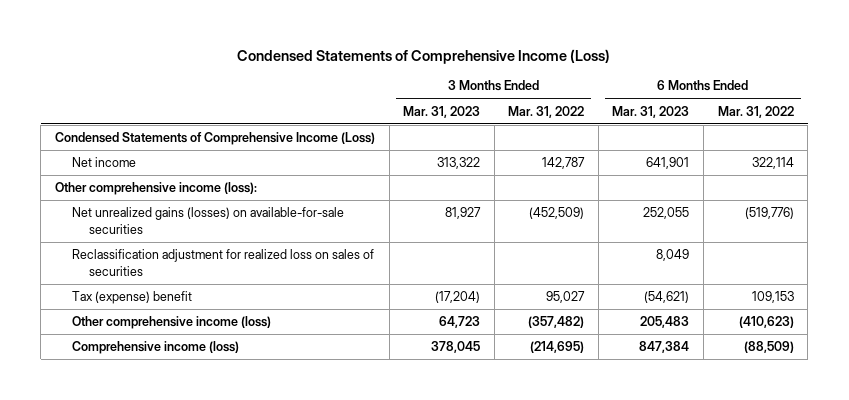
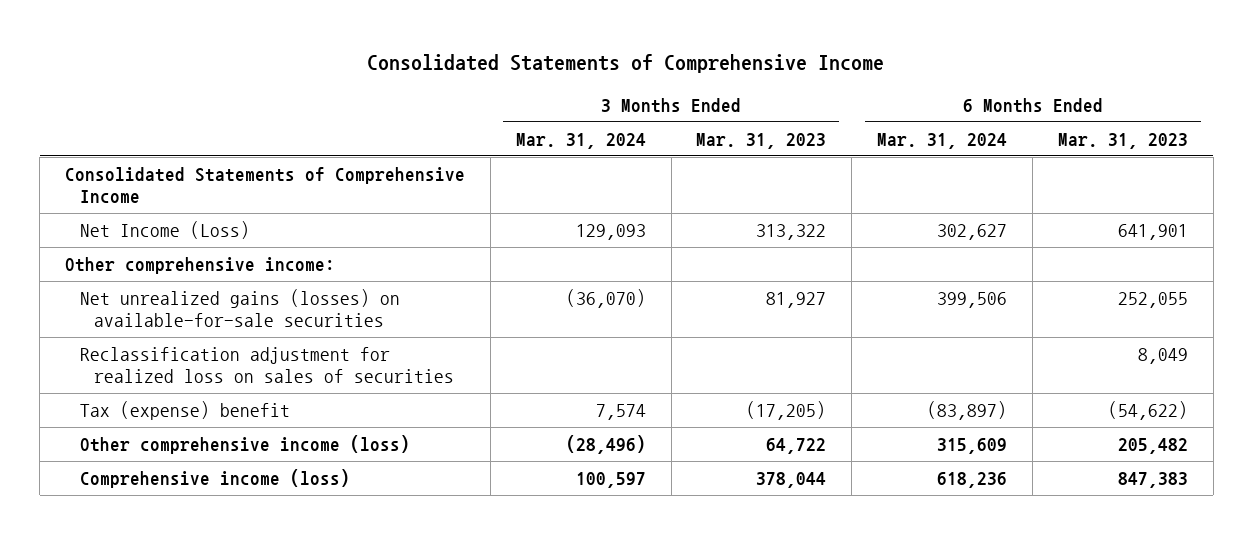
- Condensed Statements of Comprehensive Income (Loss)
+ Consolidated Statements of Comprehensive Income
- | 3 Months Ended Mar. 31, 2023 | 3 Months Ended Mar. 31, 2022 | 6 Months Ended Mar. 31, 2023 | 6 Months Ended Mar. 31, 2022
+ | 3 Months Ended Mar. 31, 2024 | 3 Months Ended Mar. 31, 2023 | 6 Months Ended Mar. 31, 2024 | 6 Months Ended Mar. 31, 2023
- Condensed Statements of Comprehensive Income (Loss)
- Net income | 313,322 | 142,787 | 641,901 | 322,114
- Other comprehensive income (loss):
+ Consolidated Statements of Comprehensive Income
+ Net Income (Loss) | 129,093 | 313,322 | 302,627 | 641,901
+ Other comprehensive income:
- Tax (expense) benefit | (17,204) | 95,027 | (54,621) | 109,153
- Other comprehensive income (loss) | 64,723 | (357,482) | 205,483 | (410,623)
- Comprehensive income (loss) | 378,045 | (214,695) | 847,384 | (88,509)
+ Tax (expense) benefit | 7,574 | (17,205) | (83,897) | (54,622)
+ Other comprehensive income (loss) | (28,496) | 64,722 | 315,609 | 205,482
+ Comprehensive income (loss) | 100,597 | 378,044 | 618,236 | 847,383

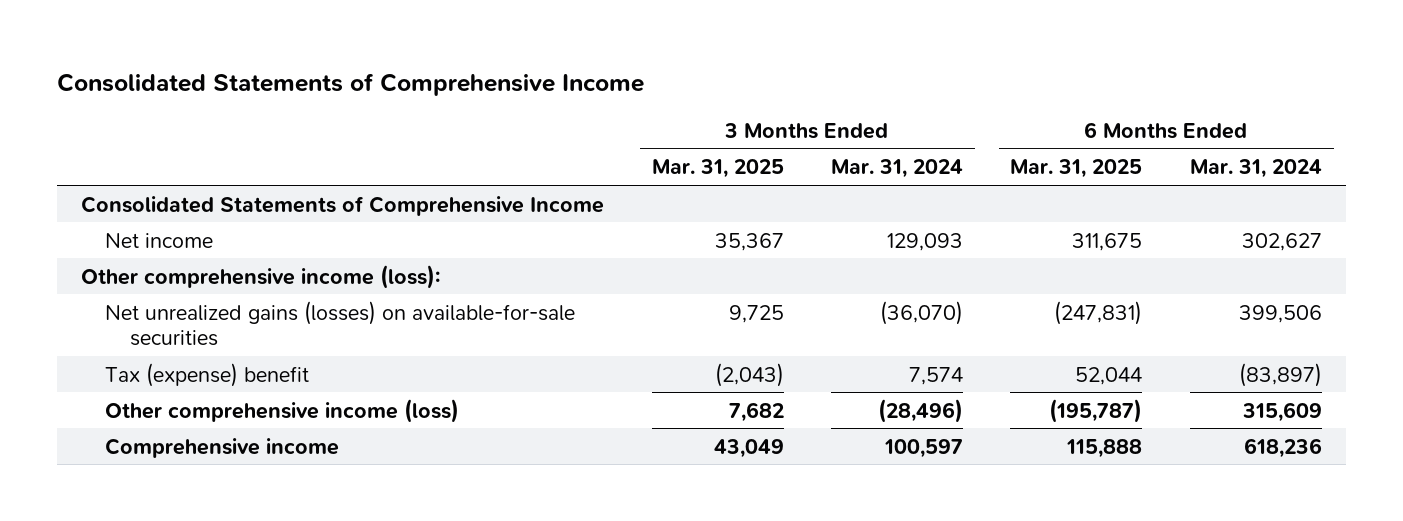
- | 3 Months Ended Mar. 31, 2024 | 3 Months Ended Mar. 31, 2023 | 6 Months Ended Mar. 31, 2024 | 6 Months Ended Mar. 31, 2023
+ | 3 Months Ended Mar. 31, 2025 | 3 Months Ended Mar. 31, 2024 | 6 Months Ended Mar. 31, 2025 | 6 Months Ended Mar. 31, 2024
- Net Income (Loss) | 129,093 | 313,322 | 302,627 | 641,901
- Other comprehensive income:
+ Net income | 35,367 | 129,093 | 311,675 | 302,627
+ Other comprehensive income (loss):
- Reclassification adjustment for realized loss on sales of securities | | | | 8,049
- Comprehensive income (loss) | 100,597 | 378,044 | 618,236 | 847,383
+ Comprehensive income | 43,049 | 100,597 | 115,888 | 618,236

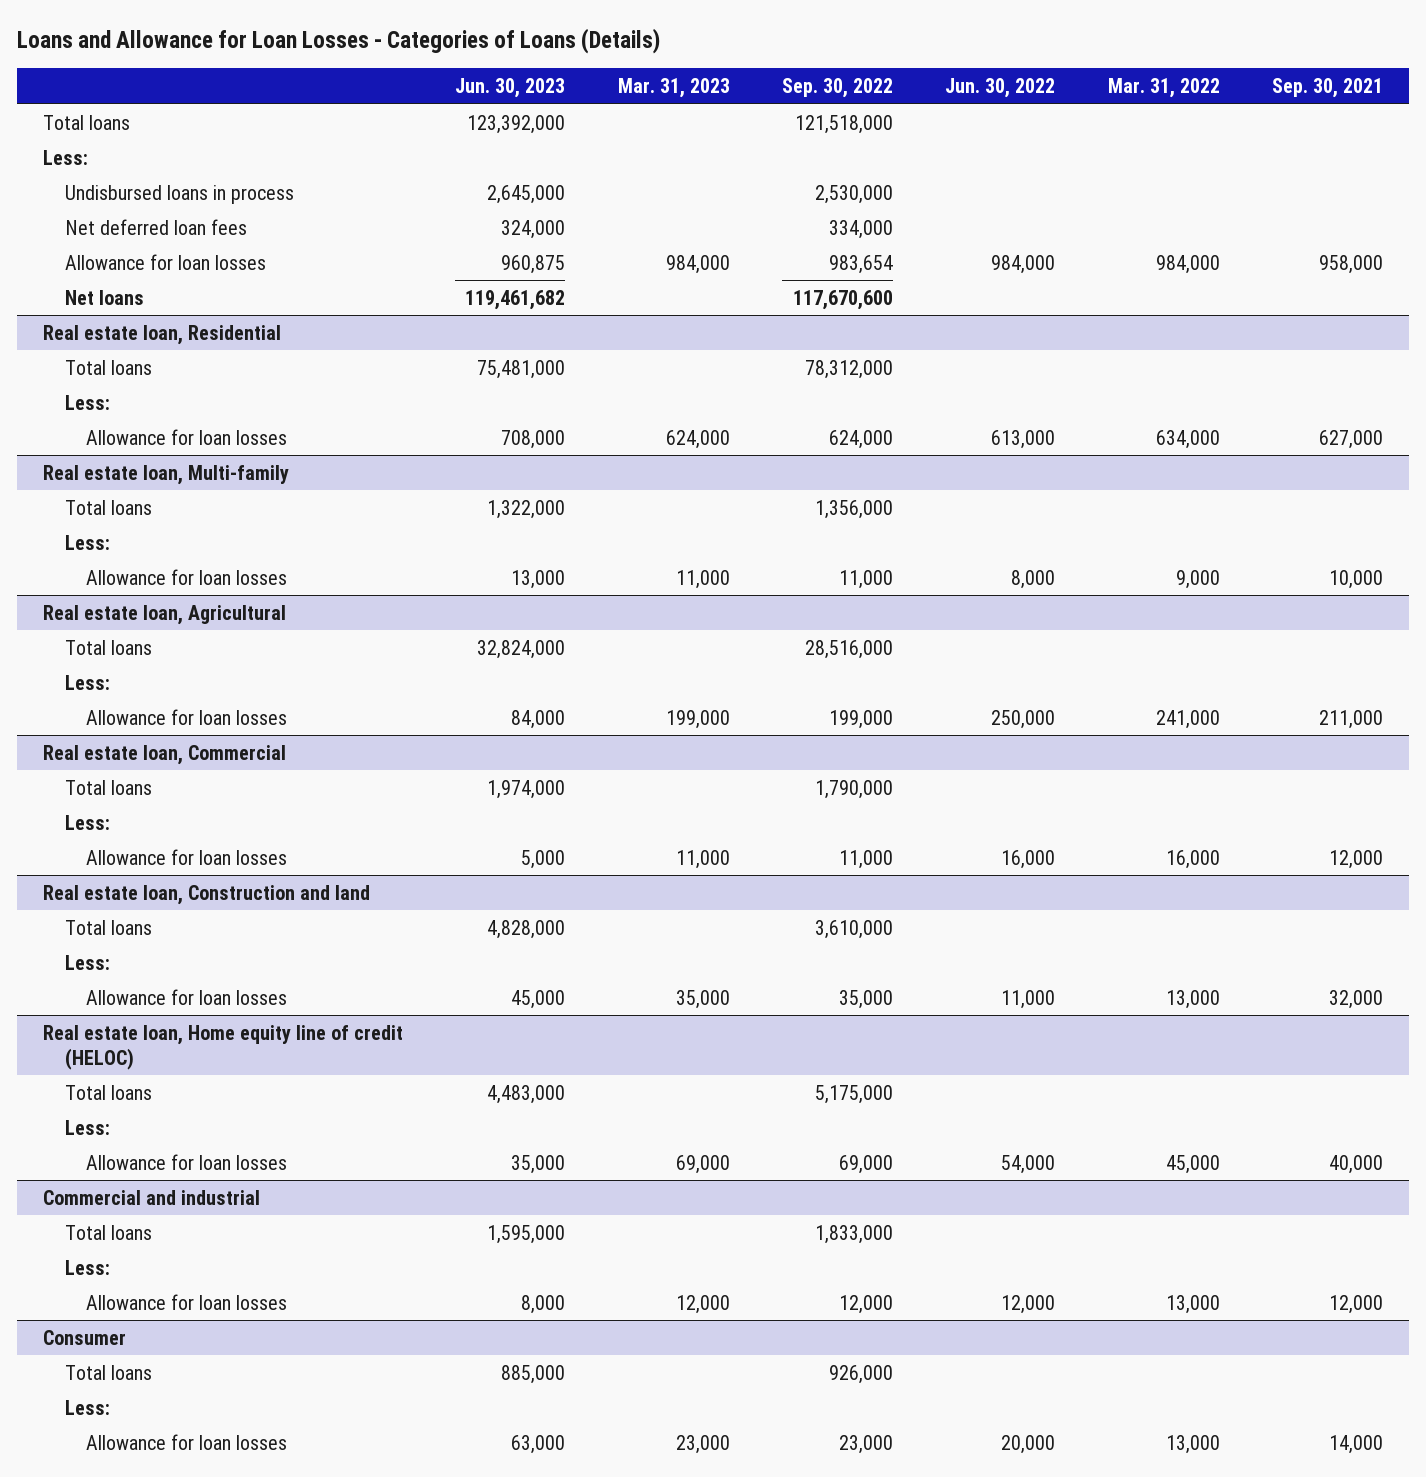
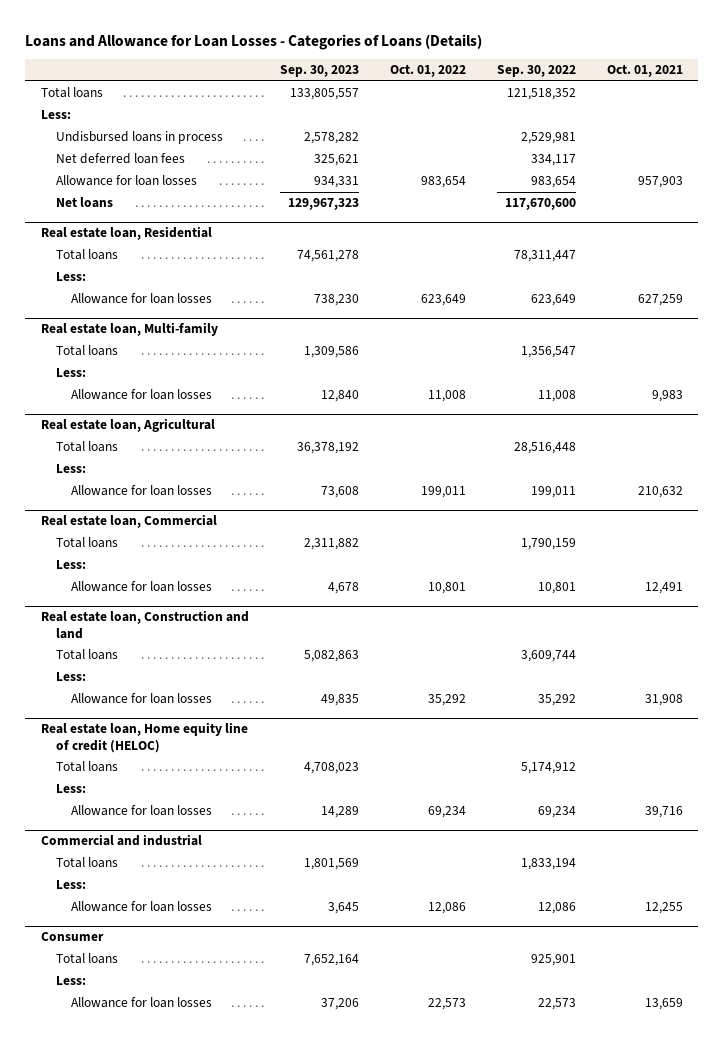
- | Jun. 30, 2023 | Mar. 31, 2023 | Sep. 30, 2022 | Jun. 30, 2022 | Mar. 31, 2022 | Sep. 30, 2021
+ | Sep. 30, 2023 | Oct. 01, 2022 | Sep. 30, 2022 | Oct. 01, 2021
- Total loans | 123,392,000 | | 121,518,000 | | |
+ Total loans | 133,805,557 | | 121,518,352 |
- Undisbursed loans in process | 2,645,000 | | 2,530,000 | | |
- Net deferred loan fees | 324,000 | | 334,000 | | |
+ Undisbursed loans in process | 2,578,282 | | 2,529,981 |
+ Net deferred loan fees | 325,621 | | 334,117 |
@ Real estate loan, Residential
- Total loans | 75,481,000 | | 78,312,000 | | |
+ Total loans | 74,561,278 | | 78,311,447 |
- Allowance for loan losses | 708,000 | 624,000 | 624,000 | 613,000 | 634,000 | 627,000
+ Allowance for loan losses | 738,230 | 623,649 | 623,649 | 627,259
@ Real estate loan, Multi-family
- Total loans | 1,322,000 | | 1,356,000 | | |
+ Total loans | 1,309,586 | | 1,356,547 |
- Allowance for loan losses | 13,000 | 11,000 | 11,000 | 8,000 | 9,000 | 10,000
+ Allowance for loan losses | 12,840 | 11,008 | 11,008 | 9,983
@ Real estate loan, Agricultural
- Total loans | 32,824,000 | | 28,516,000 | | |
+ Total loans | 36,378,192 | | 28,516,448 |
- Allowance for loan losses | 84,000 | 199,000 | 199,000 | 250,000 | 241,000 | 211,000
+ Allowance for loan losses | 73,608 | 199,011 | 199,011 | 210,632
@ Real estate loan, Commercial
- Total loans | 1,974,000 | | 1,790,000 | | |
+ Total loans | 2,311,882 | | 1,790,159 |
- Allowance for loan losses | 5,000 | 11,000 | 11,000 | 16,000 | 16,000 | 12,000
+ Allowance for loan losses | 4,678 | 10,801 | 10,801 | 12,491
@ Real estate loan, Construction and land
- Total loans | 4,828,000 | | 3,610,000 | | |
+ Total loans | 5,082,863 | | 3,609,744 |
- Allowance for loan losses | 45,000 | 35,000 | 35,000 | 11,000 | 13,000 | 32,000
+ Allowance for loan losses | 49,835 | 35,292 | 35,292 | 31,908
@ Real estate loan, Home equity line of credit (HELOC)
- Total loans | 4,483,000 | | 5,175,000 | | |
+ Total loans | 4,708,023 | | 5,174,912 |
- Allowance for loan losses | 35,000 | 69,000 | 69,000 | 54,000 | 45,000 | 40,000
+ Allowance for loan losses | 14,289 | 69,234 | 69,234 | 39,716
@ Commercial and industrial
- Total loans | 1,595,000 | | 1,833,000 | | |
+ Total loans | 1,801,569 | | 1,833,194 |
- Allowance for loan losses | 8,000 | 12,000 | 12,000 | 12,000 | 13,000 | 12,000
+ Allowance for loan losses | 3,645 | 12,086 | 12,086 | 12,255
@ Consumer
- Total loans | 885,000 | | 926,000 | | |
+ Total loans | 7,652,164 | | 925,901 |
- Allowance for loan losses | 63,000 | 23,000 | 23,000 | 20,000 | 13,000 | 14,000
+ Allowance for loan losses | 37,206 | 22,573 | 22,573 | 13,659

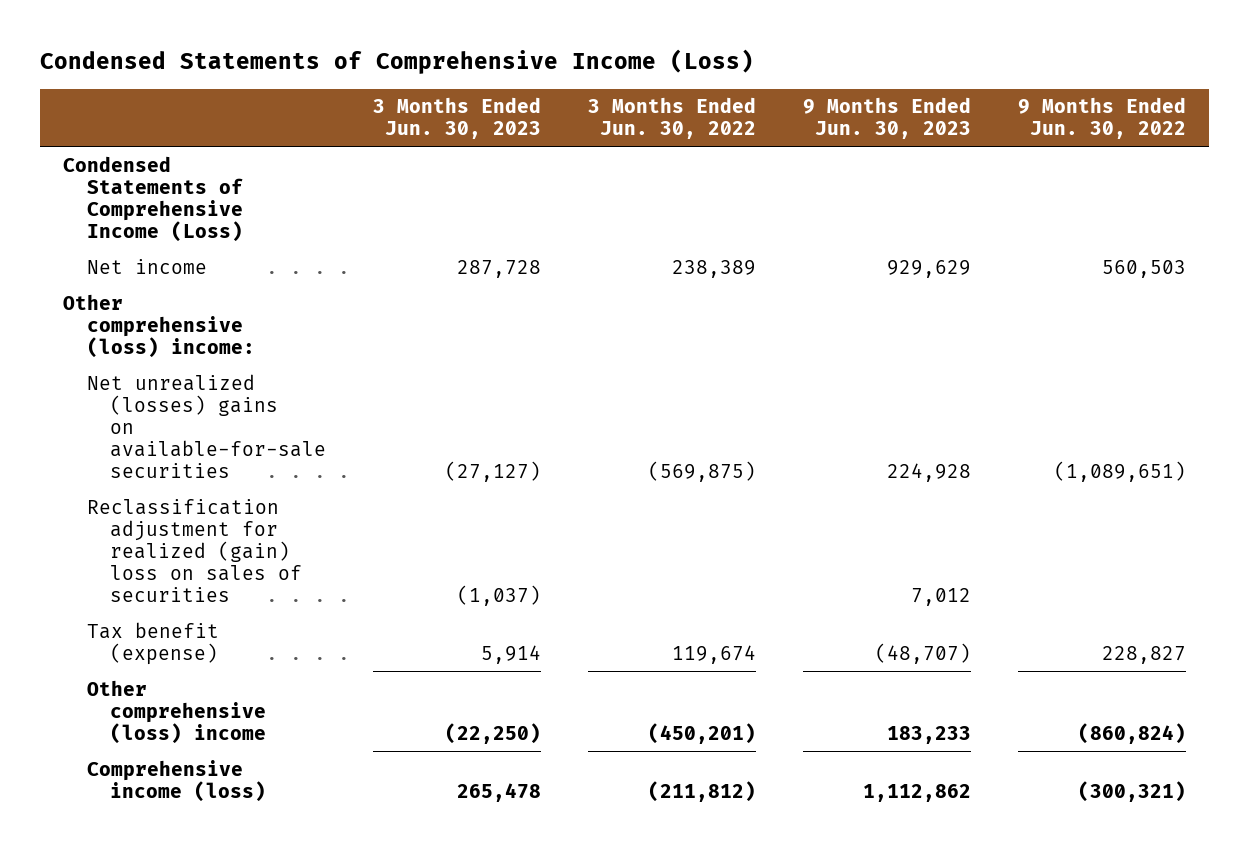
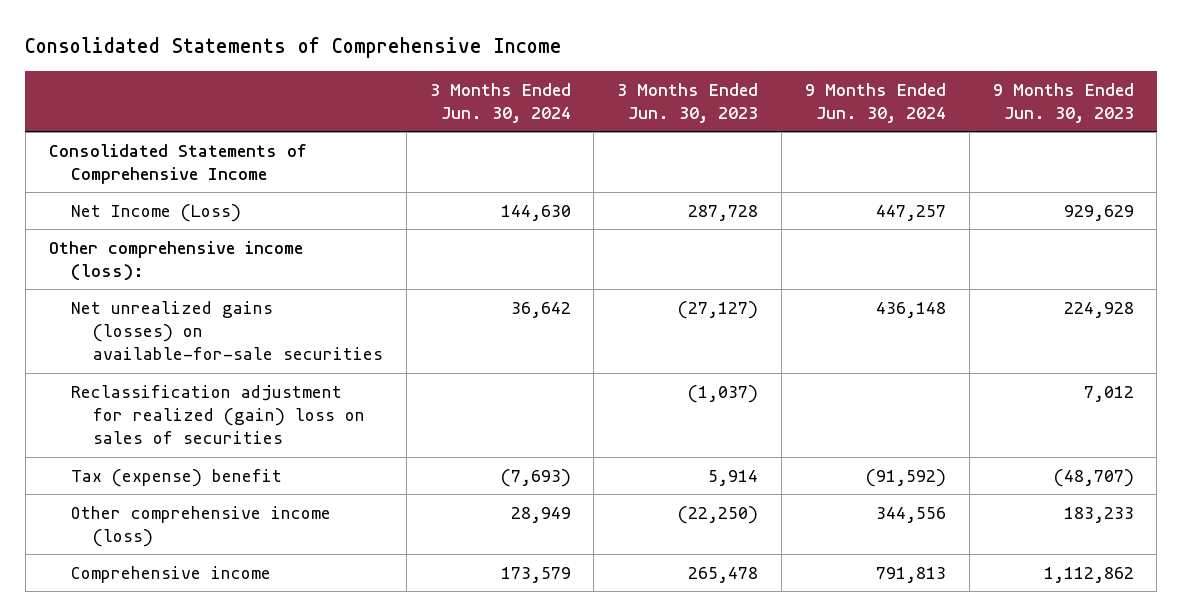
- Condensed Statements of Comprehensive Income (Loss)
+ Consolidated Statements of Comprehensive Income
- | 3 Months Ended Jun. 30, 2023 | 3 Months Ended Jun. 30, 2022 | 9 Months Ended Jun. 30, 2023 | 9 Months Ended Jun. 30, 2022
+ | 3 Months Ended Jun. 30, 2024 | 3 Months Ended Jun. 30, 2023 | 9 Months Ended Jun. 30, 2024 | 9 Months Ended Jun. 30, 2023
- Condensed Statements of Comprehensive Income (Loss)
- Net income | 287,728 | 238,389 | 929,629 | 560,503
- Other comprehensive (loss) income:
- Net unrealized (losses) gains on available-for-sale securities | (27,127) | (569,875) | 224,928 | (1,089,651)
+ Consolidated Statements of Comprehensive Income
+ Net Income (Loss) | 144,630 | 287,728 | 447,257 | 929,629
+ Other comprehensive income (loss):
+ Net unrealized gains (losses) on available-for-sale securities | 36,642 | (27,127) | 436,148 | 224,928
- Tax benefit (expense) | 5,914 | 119,674 | (48,707) | 228,827
- Other comprehensive (loss) income | (22,250) | (450,201) | 183,233 | (860,824)
- Comprehensive income (loss) | 265,478 | (211,812) | 1,112,862 | (300,321)
+ Tax (expense) benefit | (7,693) | 5,914 | (91,592) | (48,707)
+ Other comprehensive income (loss) | 28,949 | (22,250) | 344,556 | 183,233
+ Comprehensive income | 173,579 | 265,478 | 791,813 | 1,112,862

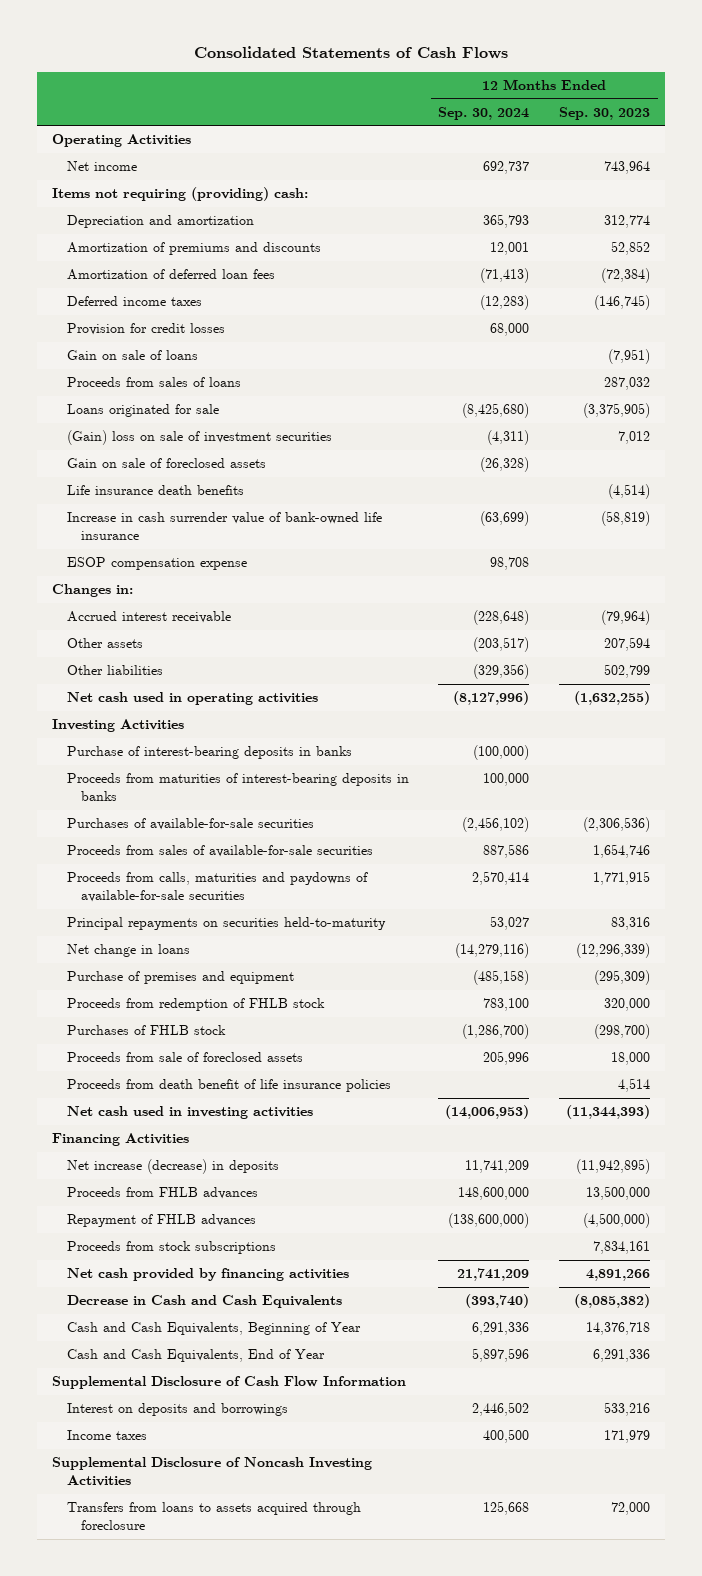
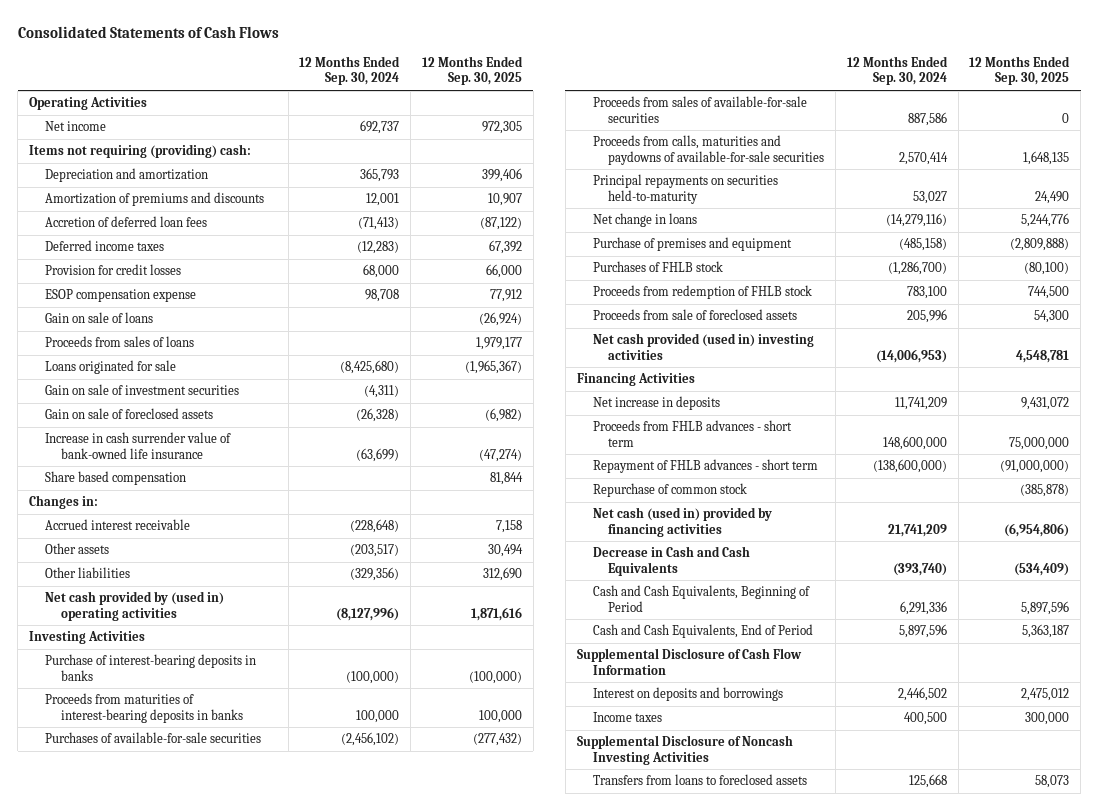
- | 12 Months Ended Sep. 30, 2024 | 12 Months Ended Sep. 30, 2023
+ | 12 Months Ended Sep. 30, 2024 | 12 Months Ended Sep. 30, 2025
- Amortization of deferred loan fees | (71,413) | (72,384)
+ Accretion of deferred loan fees | (71,413) | (87,122)
moved up: ESOP compensation expense | 98,708 | 77,912
- (Gain) loss on sale of investment securities | (4,311) | 7,012
+ Gain on sale of investment securities | (4,311) |
- Life insurance death benefits | | (4,514)
+ Share based compensation | | 81,844
- Net cash used in operating activities | (8,127,996) | (1,632,255)
+ Net cash provided by (used in) operating activities | (8,127,996) | 1,871,616
moved down: Proceeds from redemption of FHLB stock | 783,100 | 744,500
- Proceeds from death benefit of life insurance policies | | 4,514
- Net cash used in investing activities | (14,006,953) | (11,344,393)
+ Net cash provided (used in) investing activities | (14,006,953) | 4,548,781
- Net increase (decrease) in deposits | 11,741,209 | (11,942,895)
- Proceeds from FHLB advances | 148,600,000 | 13,500,000
- Repayment of FHLB advances | (138,600,000) | (4,500,000)
- Proceeds from stock subscriptions | | 7,834,161
- Net cash provided by financing activities | 21,741,209 | 4,891,266
+ Net increase in deposits | 11,741,209 | 9,431,072
+ Proceeds from FHLB advances - short term | 148,600,000 | 75,000,000
+ Repayment of FHLB advances - short term | (138,600,000) | (91,000,000)
+ Repurchase of common stock | | (385,878)
+ Net cash (used in) provided by financing activities | 21,741,209 | (6,954,806)
- Cash and Cash Equivalents, Beginning of Year | 6,291,336 | 14,376,718
- Cash and Cash Equivalents, End of Year | 5,897,596 | 6,291,336
+ Cash and Cash Equivalents, Beginning of Period | 6,291,336 | 5,897,596
+ Cash and Cash Equivalents, End of Period | 5,897,596 | 5,363,187
- Transfers from loans to assets acquired through foreclosure | 125,668 | 72,000
+ Transfers from loans to foreclosed assets | 125,668 | 58,073

